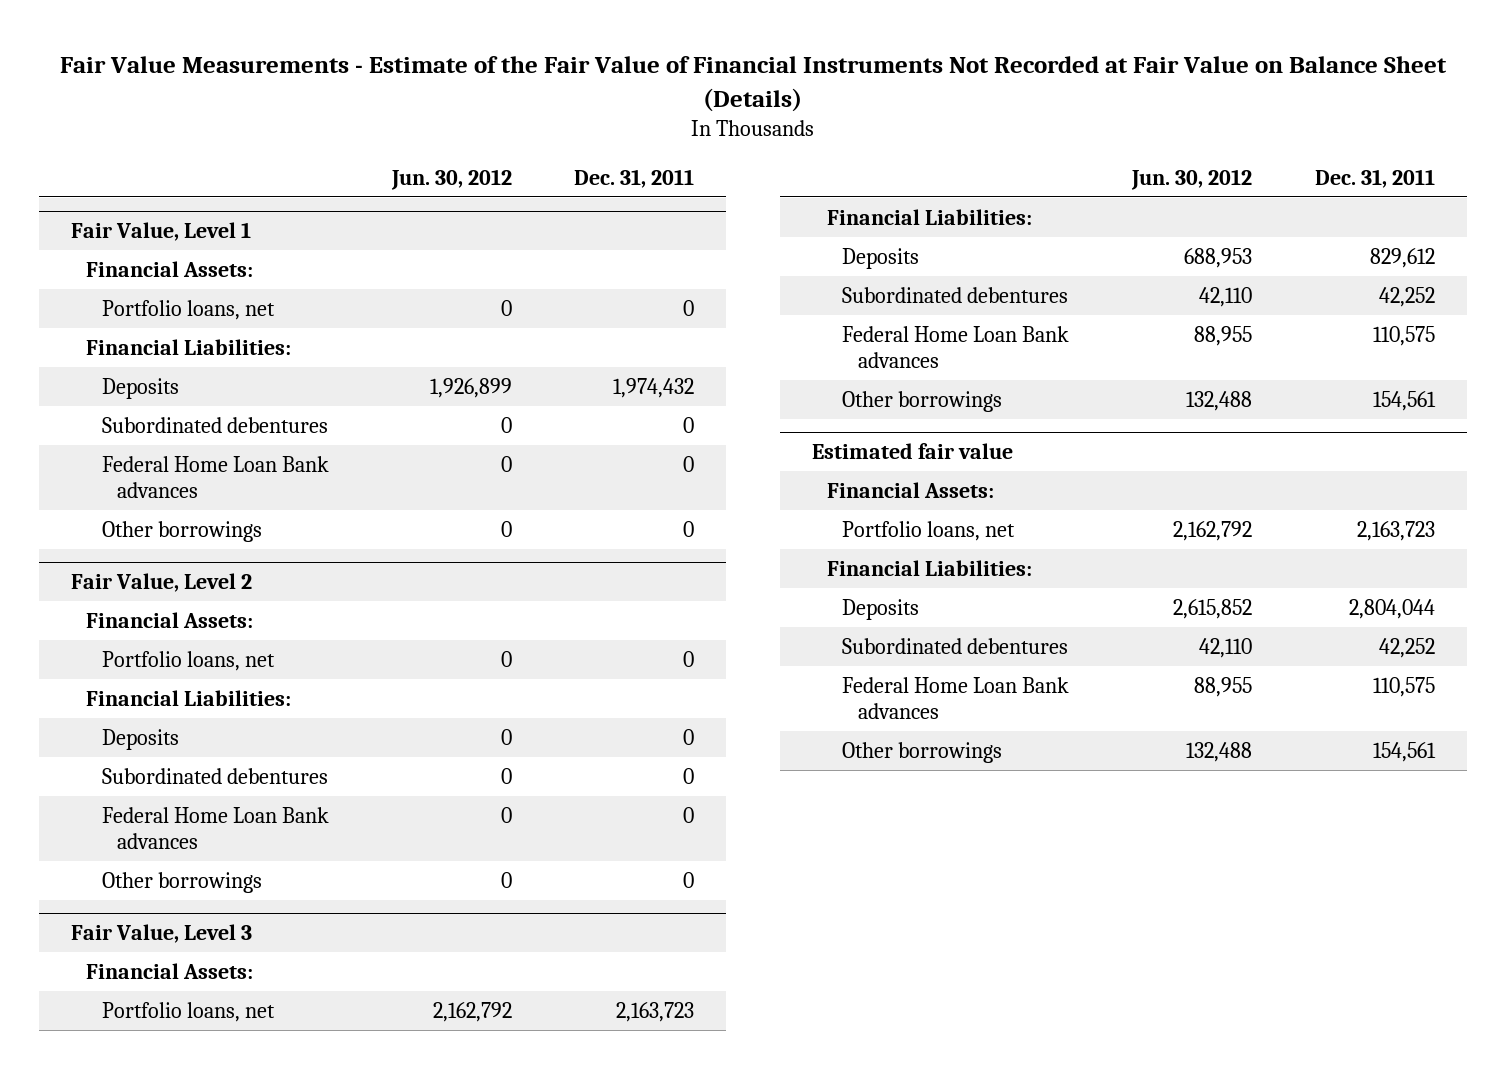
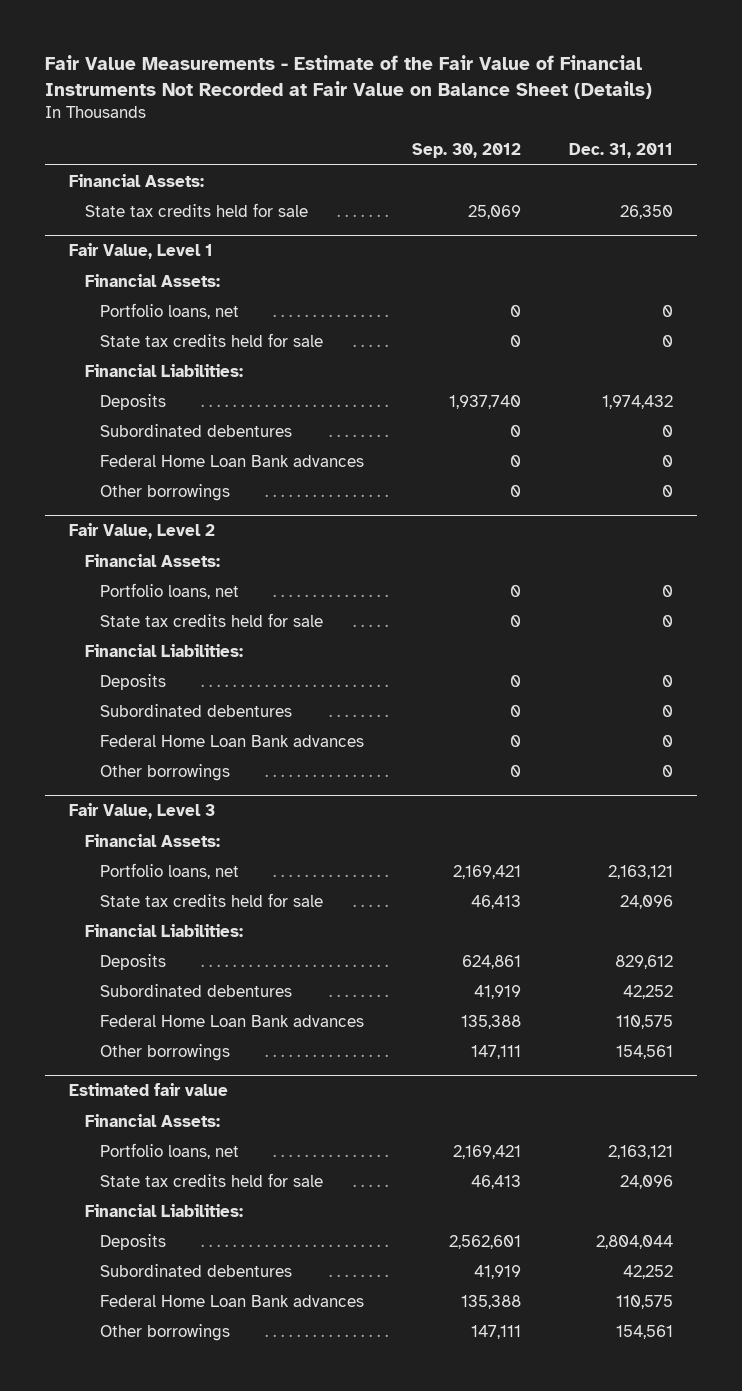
- | Jun. 30, 2012 | Dec. 31, 2011
+ | Sep. 30, 2012 | Dec. 31, 2011
+ Financial Assets:
+ State tax credits held for sale | 25,069 | 26,350
@ Fair Value, Level 1
+ State tax credits held for sale | 0 | 0
@ Fair Value, Level 2
+ State tax credits held for sale | 0 | 0
@ Fair Value, Level 3
- Portfolio loans, net | 2,162,792 | 2,163,723
+ Portfolio loans, net | 2,169,421 | 2,163,121
+ State tax credits held for sale | 46,413 | 24,096
@ Estimated fair value
- Portfolio loans, net | 2,162,792 | 2,163,723
+ Portfolio loans, net | 2,169,421 | 2,163,121
+ State tax credits held for sale | 46,413 | 24,096

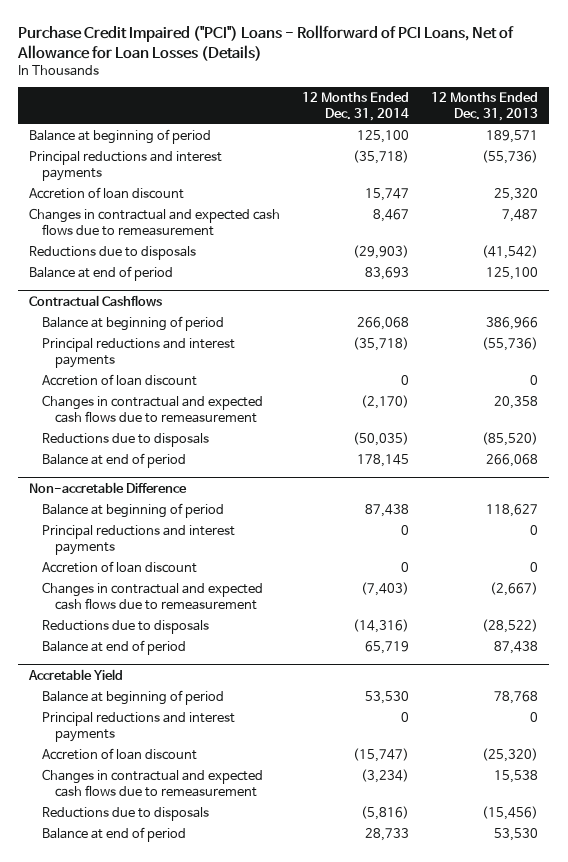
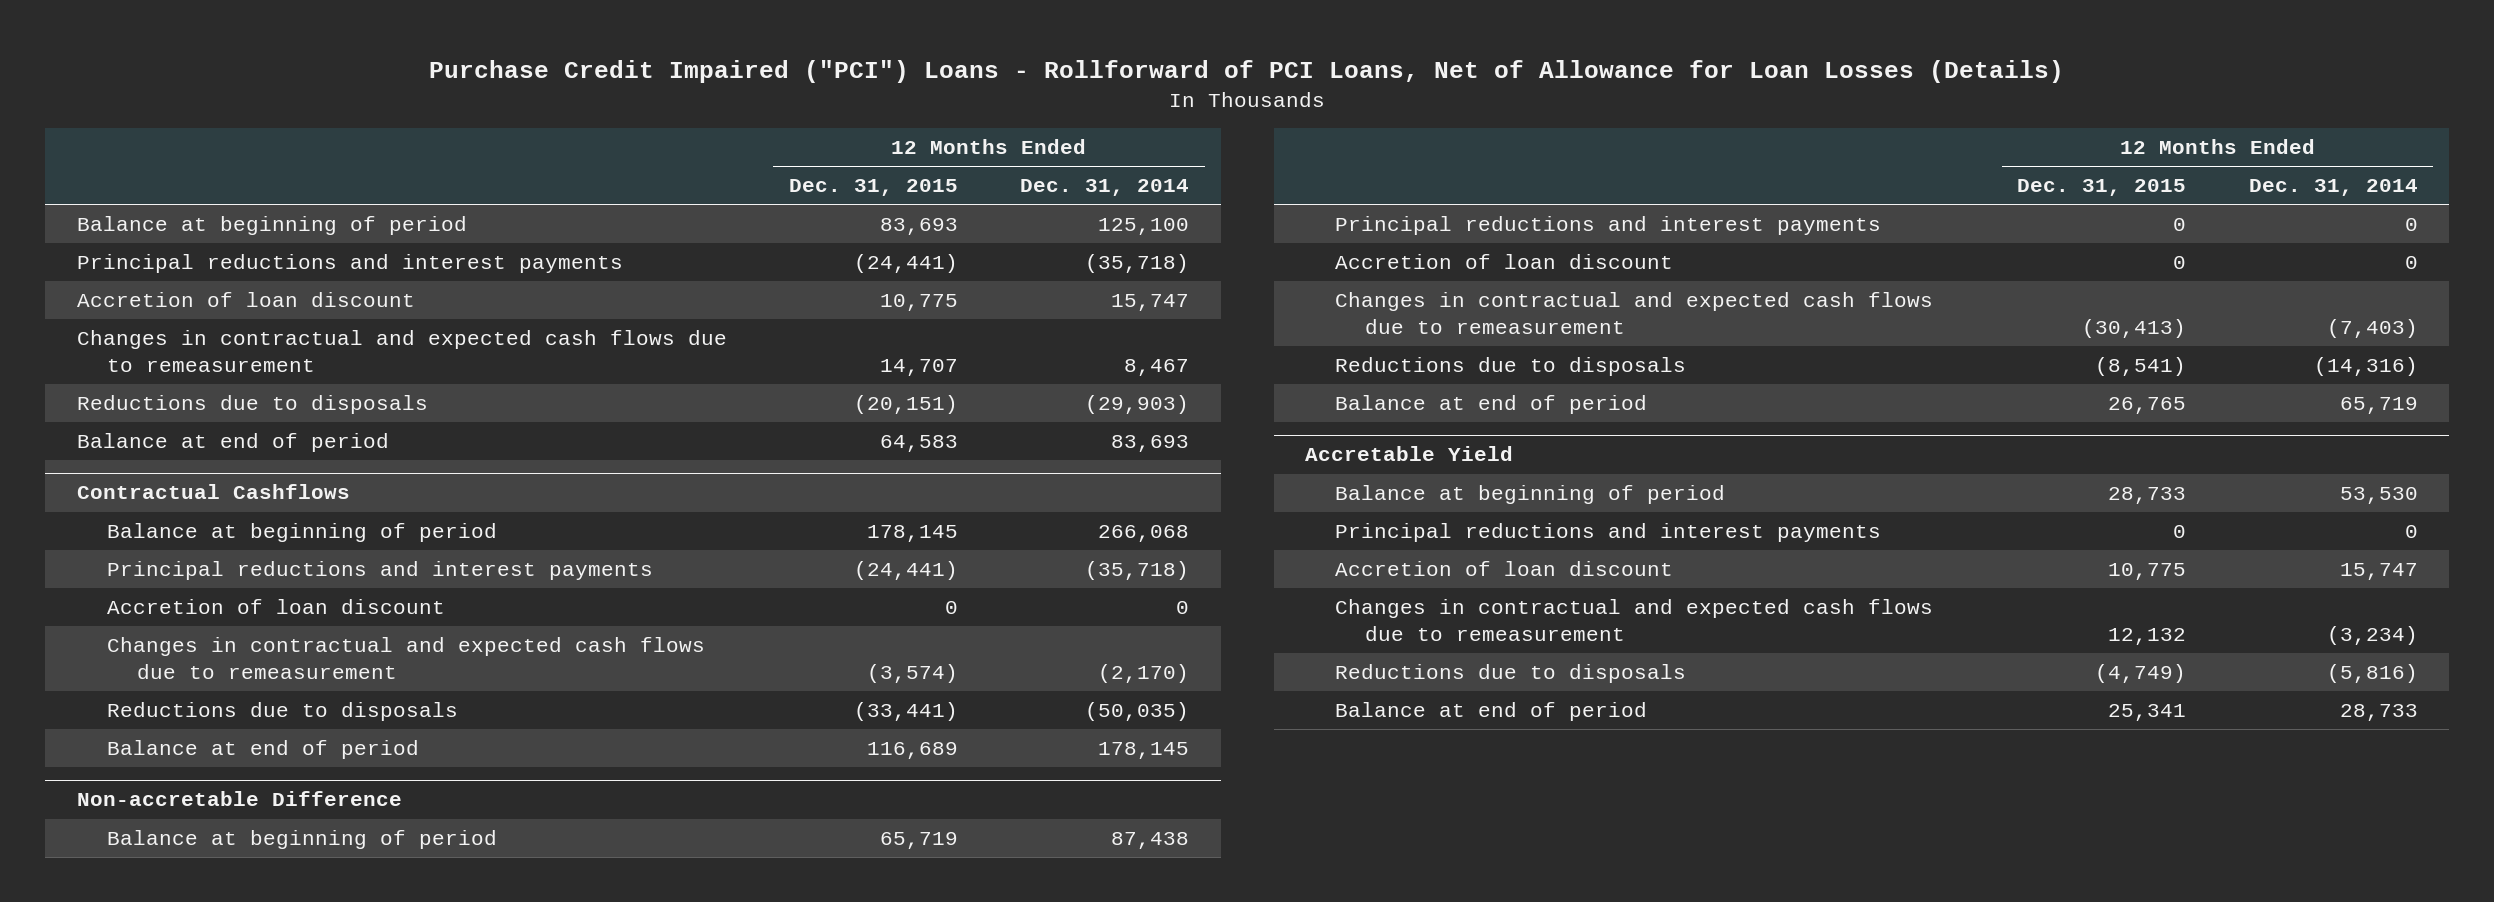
- | 12 Months Ended Dec. 31, 2014 | 12 Months Ended Dec. 31, 2013
+ | 12 Months Ended Dec. 31, 2015 | 12 Months Ended Dec. 31, 2014
@ Accretable Yield
- Accretion of loan discount | (15,747) | (25,320)
+ Accretion of loan discount | 10,775 | 15,747

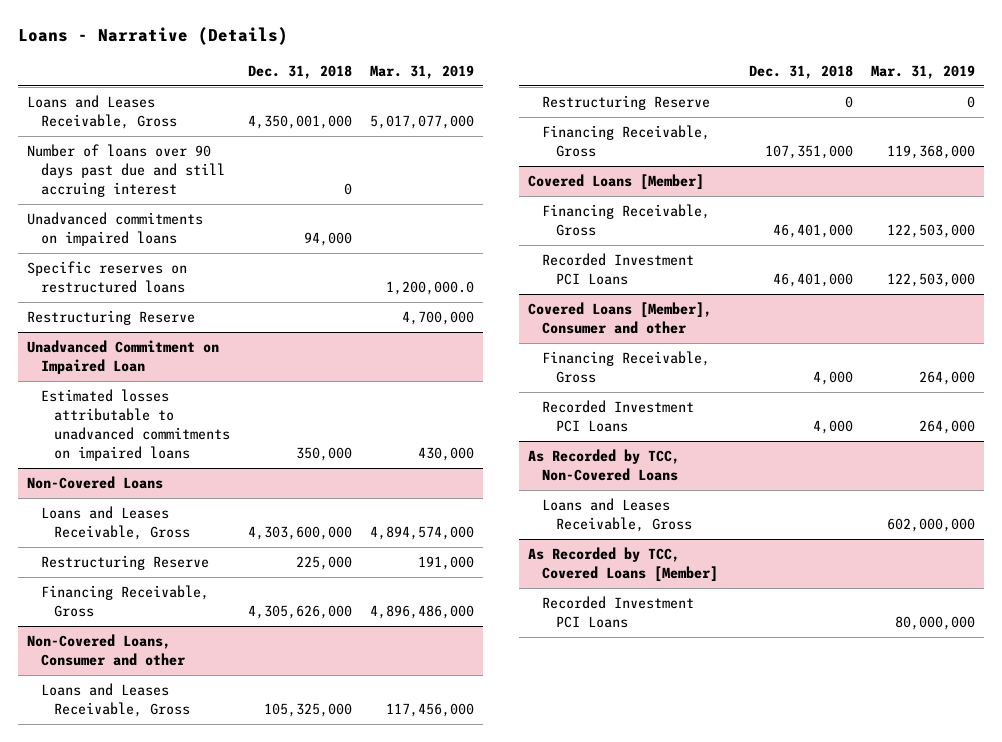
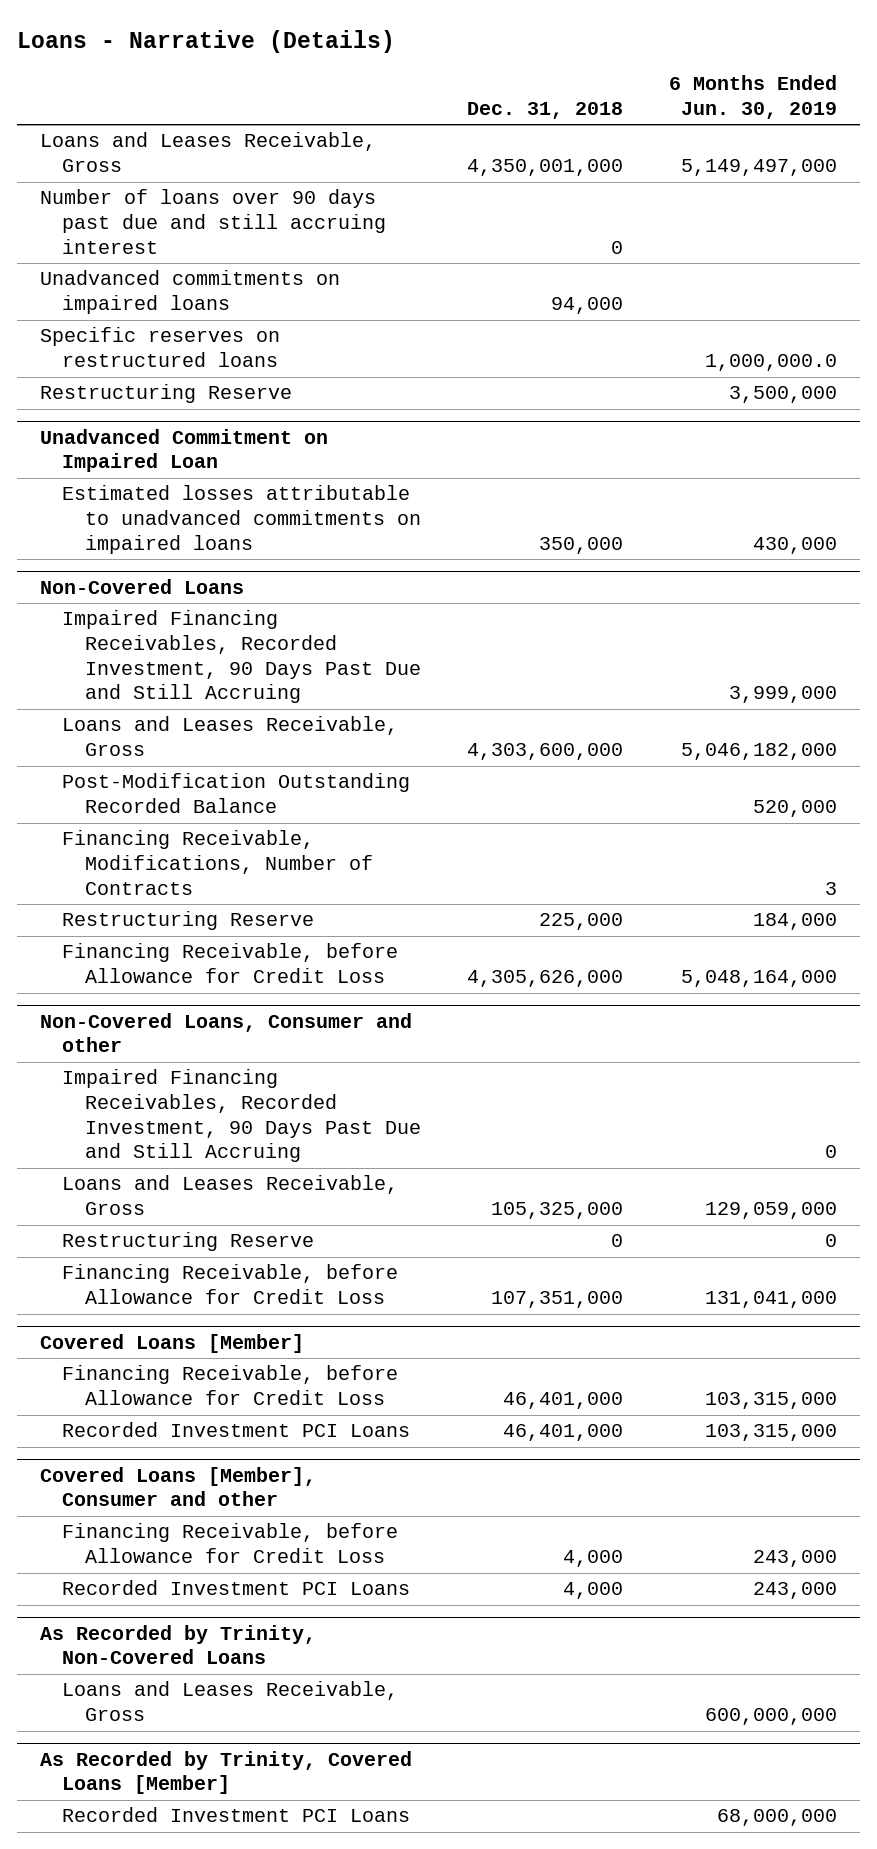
- | Dec. 31, 2018 | Mar. 31, 2019
+ | Dec. 31, 2018 | 6 Months Ended Jun. 30, 2019
@ Non-Covered Loans
+ Impaired Financing Receivables, Recorded Investment, 90 Days Past Due and Still Accruing | | 3,999,000
+ Post-Modification Outstanding Recorded Balance | | 520,000
+ Financing Receivable, Modifications, Number of Contracts | | 3
- Financing Receivable, Gross | 4,305,626,000 | 4,896,486,000
+ Financing Receivable, before Allowance for Credit Loss | 4,305,626,000 | 5,048,164,000
@ Non-Covered Loans, Consumer and other
+ Impaired Financing Receivables, Recorded Investment, 90 Days Past Due and Still Accruing | | 0
- Financing Receivable, Gross | 107,351,000 | 119,368,000
+ Financing Receivable, before Allowance for Credit Loss | 107,351,000 | 131,041,000
@ Covered Loans [Member]
- Financing Receivable, Gross | 46,401,000 | 122,503,000
+ Financing Receivable, before Allowance for Credit Loss | 46,401,000 | 103,315,000
@ Covered Loans [Member], Consumer and other
- Financing Receivable, Gross | 4,000 | 264,000
+ Financing Receivable, before Allowance for Credit Loss | 4,000 | 243,000
- As Recorded by TCC, Non-Covered Loans
+ As Recorded by Trinity, Non-Covered Loans
- As Recorded by TCC, Covered Loans [Member]
+ As Recorded by Trinity, Covered Loans [Member]

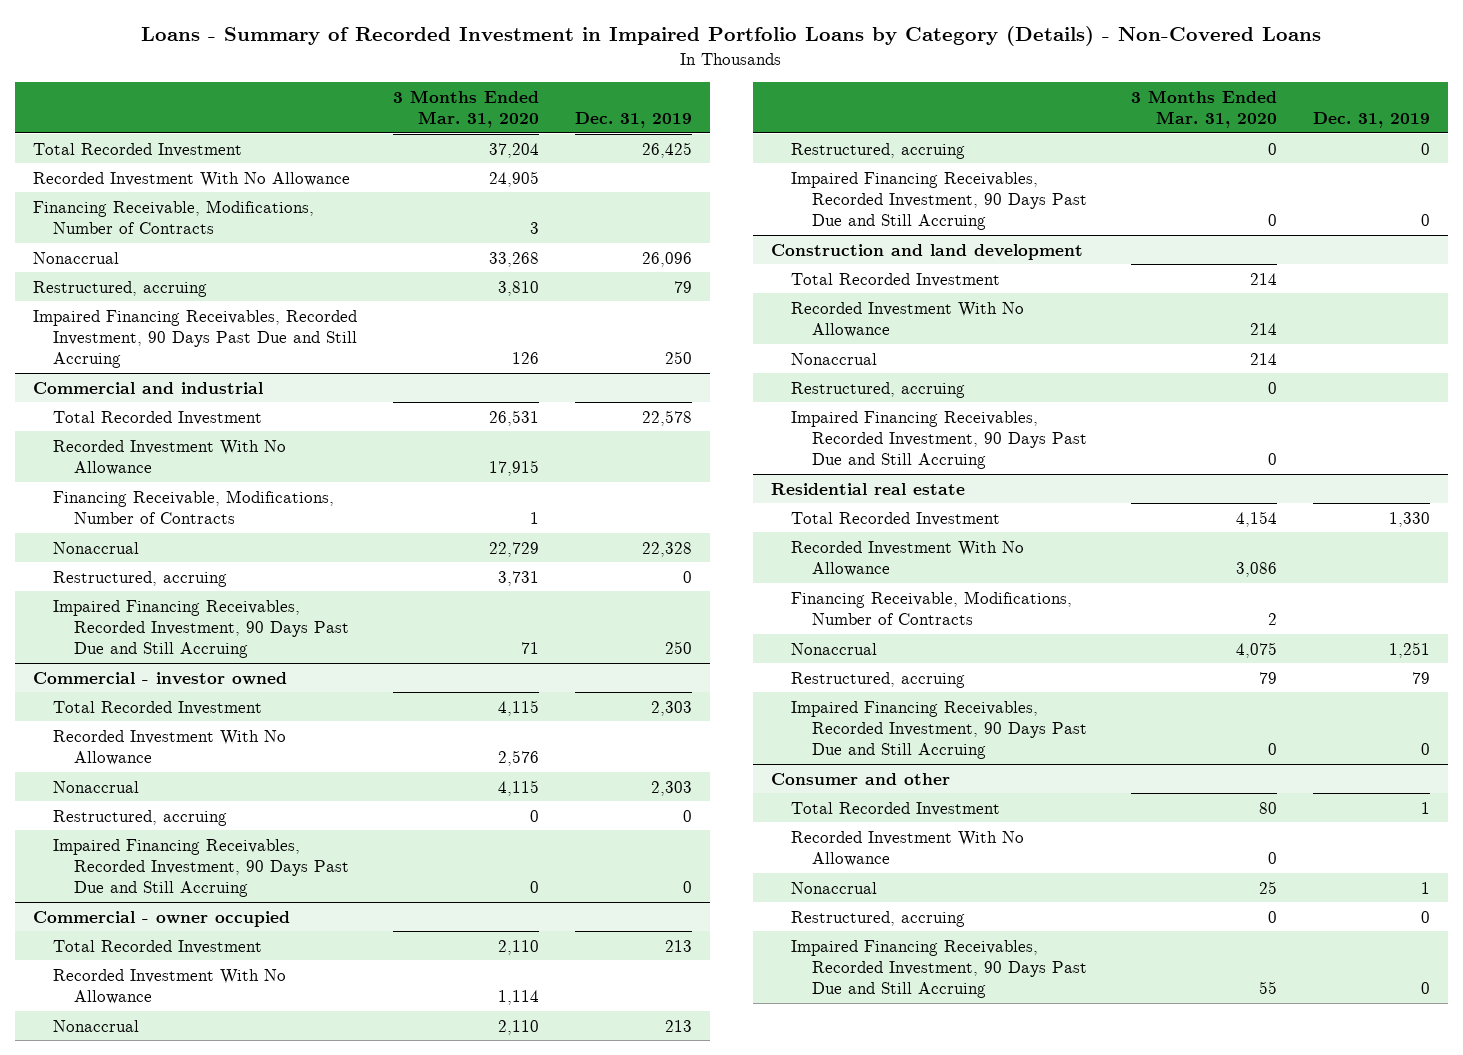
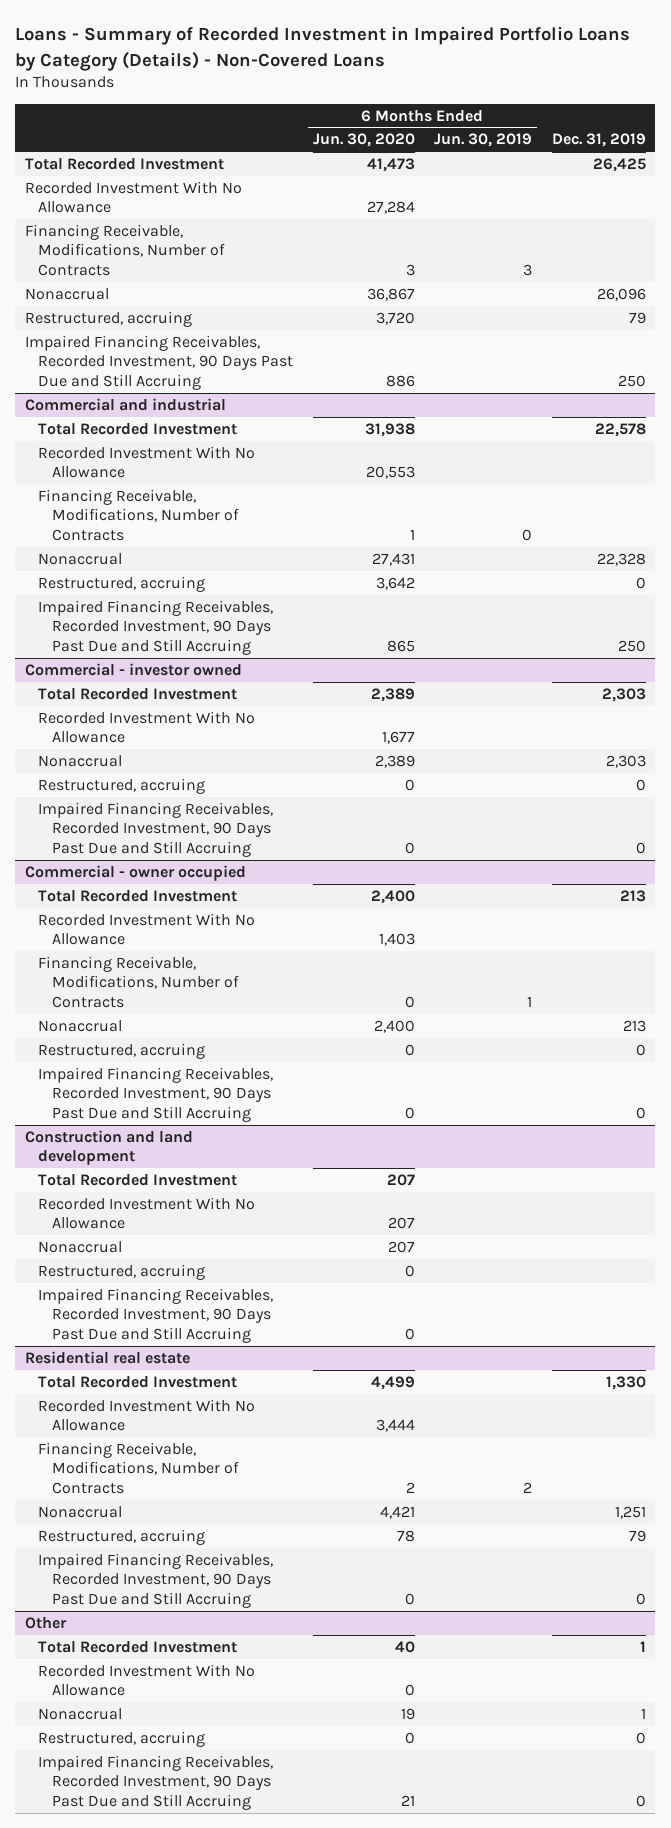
- | 3 Months Ended Mar. 31, 2020 | Dec. 31, 2019
+ | 6 Months Ended Jun. 30, 2020 | 6 Months Ended Jun. 30, 2019 | Dec. 31, 2019
@ Commercial - owner occupied
+ Financing Receivable, Modifications, Number of Contracts | 0 | 1 |
- Consumer and other
+ Other

